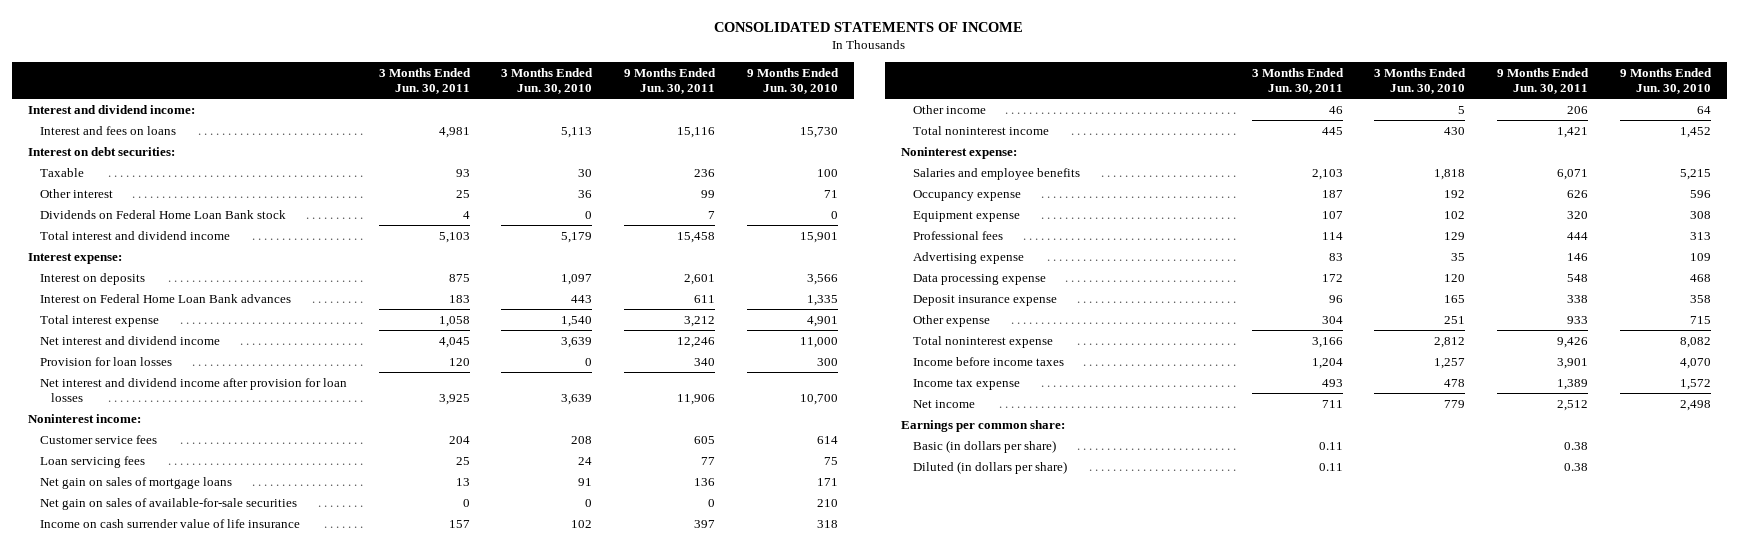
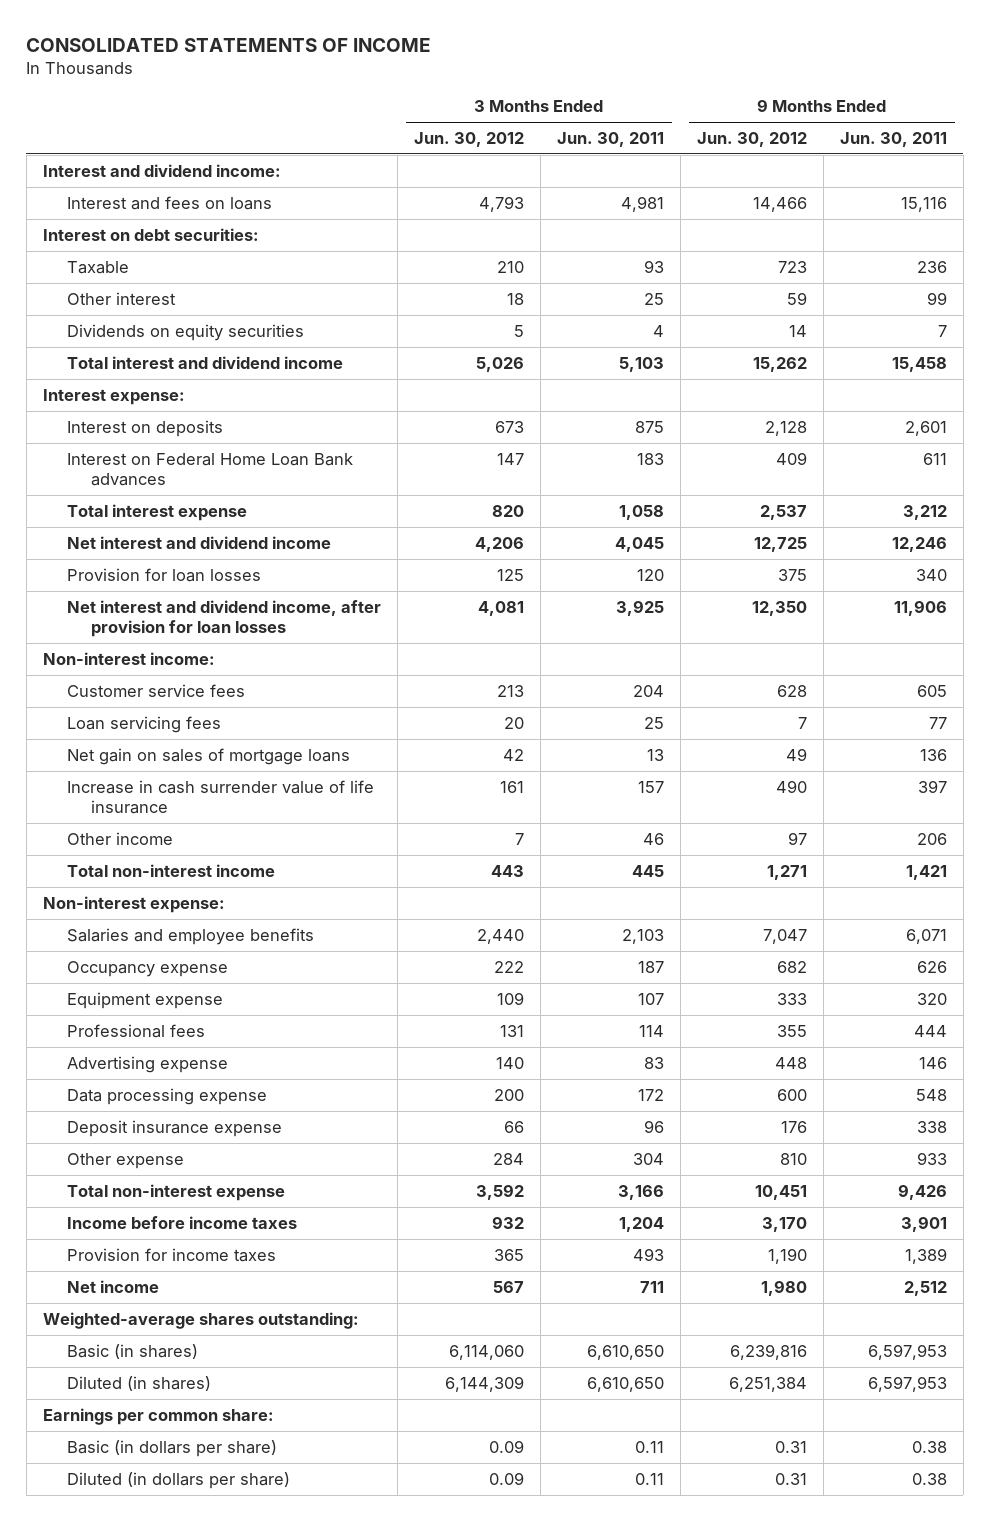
- | 3 Months Ended Jun. 30, 2011 | 3 Months Ended Jun. 30, 2010 | 9 Months Ended Jun. 30, 2011 | 9 Months Ended Jun. 30, 2010
+ | 3 Months Ended Jun. 30, 2012 | 3 Months Ended Jun. 30, 2011 | 9 Months Ended Jun. 30, 2012 | 9 Months Ended Jun. 30, 2011
- Dividends on Federal Home Loan Bank stock | 4 | 0 | 7 | 0
+ Dividends on equity securities | 5 | 4 | 14 | 7
- Net interest and dividend income after provision for loan losses | 3,925 | 3,639 | 11,906 | 10,700
- Noninterest income:
+ Net interest and dividend income, after provision for loan losses | 4,081 | 3,925 | 12,350 | 11,906
+ Non-interest income:
- Net gain on sales of available-for-sale securities | 0 | 0 | 0 | 210
- Income on cash surrender value of life insurance | 157 | 102 | 397 | 318
+ Increase in cash surrender value of life insurance | 161 | 157 | 490 | 397
- Total noninterest income | 445 | 430 | 1,421 | 1,452
- Noninterest expense:
+ Total non-interest income | 443 | 445 | 1,271 | 1,421
+ Non-interest expense:
- Total noninterest expense | 3,166 | 2,812 | 9,426 | 8,082
+ Total non-interest expense | 3,592 | 3,166 | 10,451 | 9,426
- Income tax expense | 493 | 478 | 1,389 | 1,572
+ Provision for income taxes | 365 | 493 | 1,190 | 1,389
+ Weighted-average shares outstanding:
+ Basic (in shares) | 6,114,060 | 6,610,650 | 6,239,816 | 6,597,953
+ Diluted (in shares) | 6,144,309 | 6,610,650 | 6,251,384 | 6,597,953

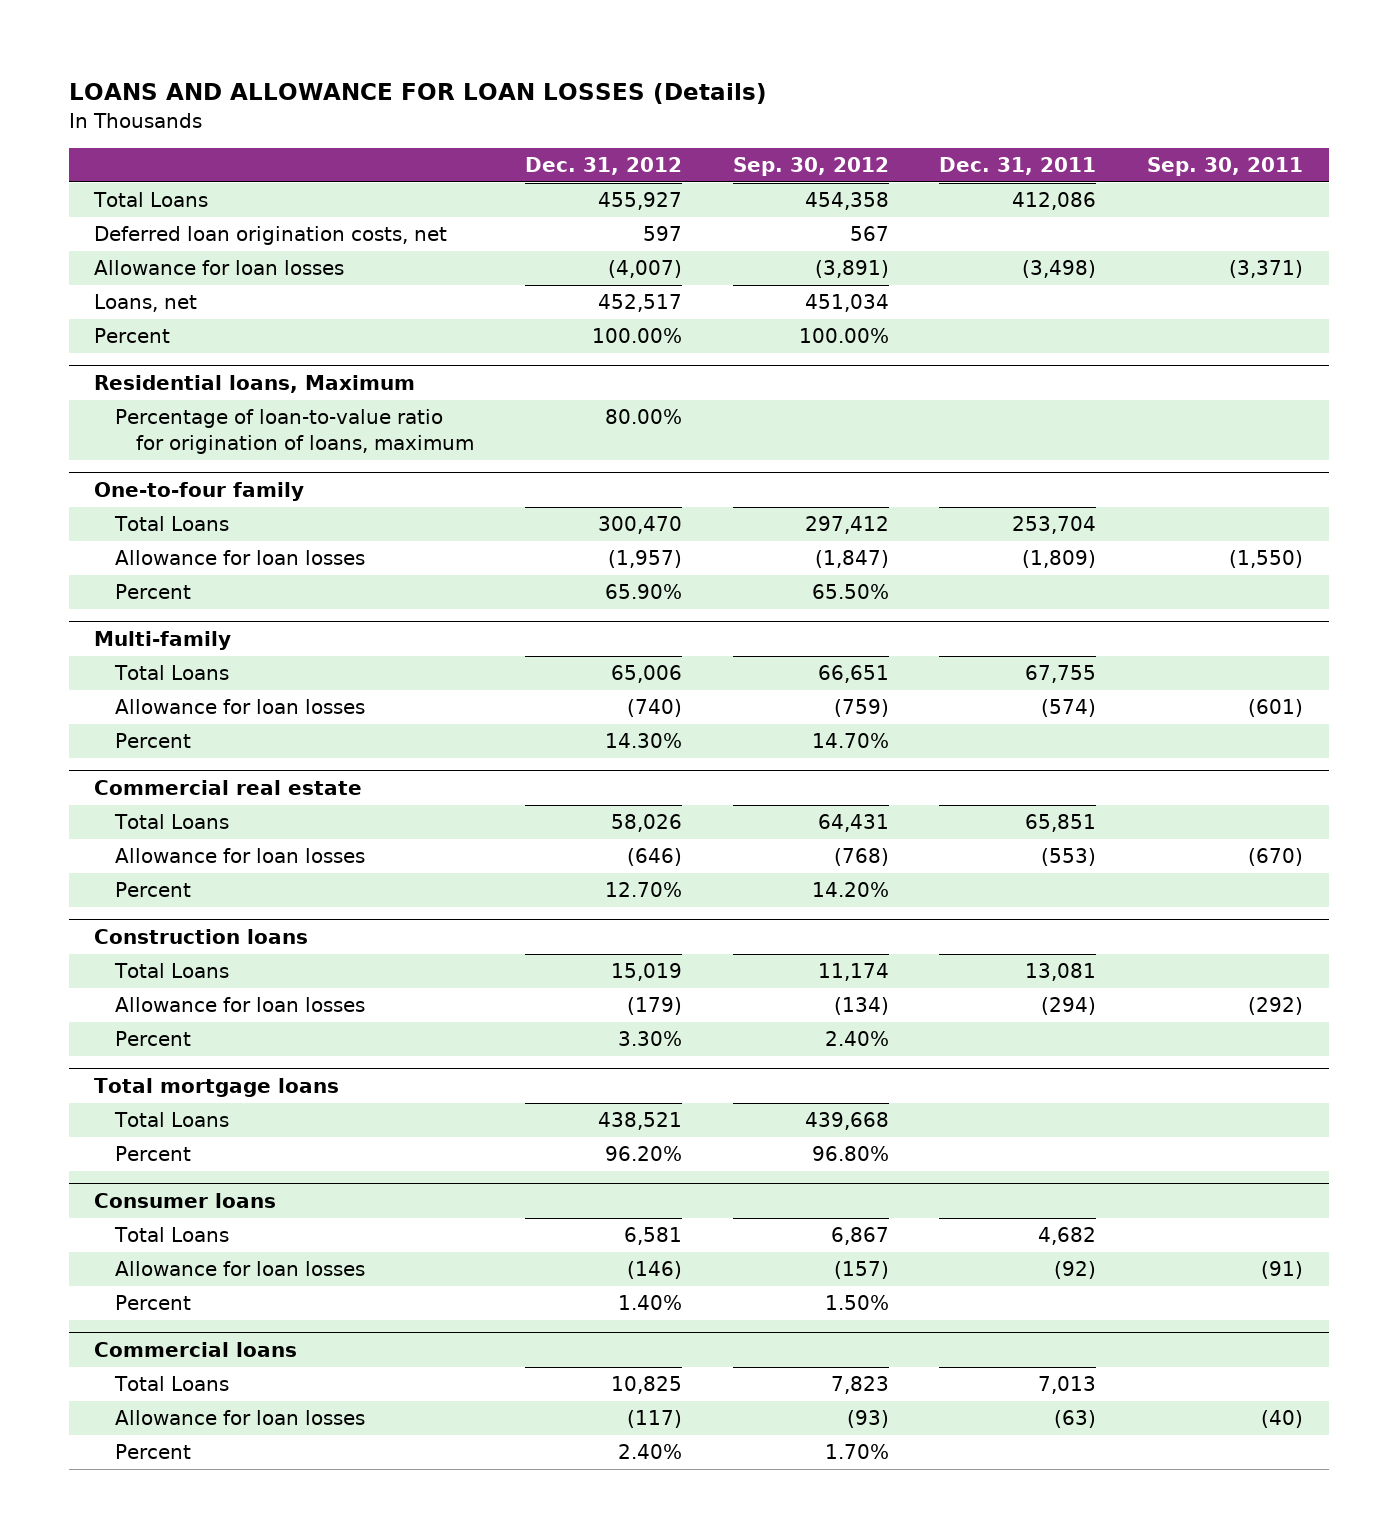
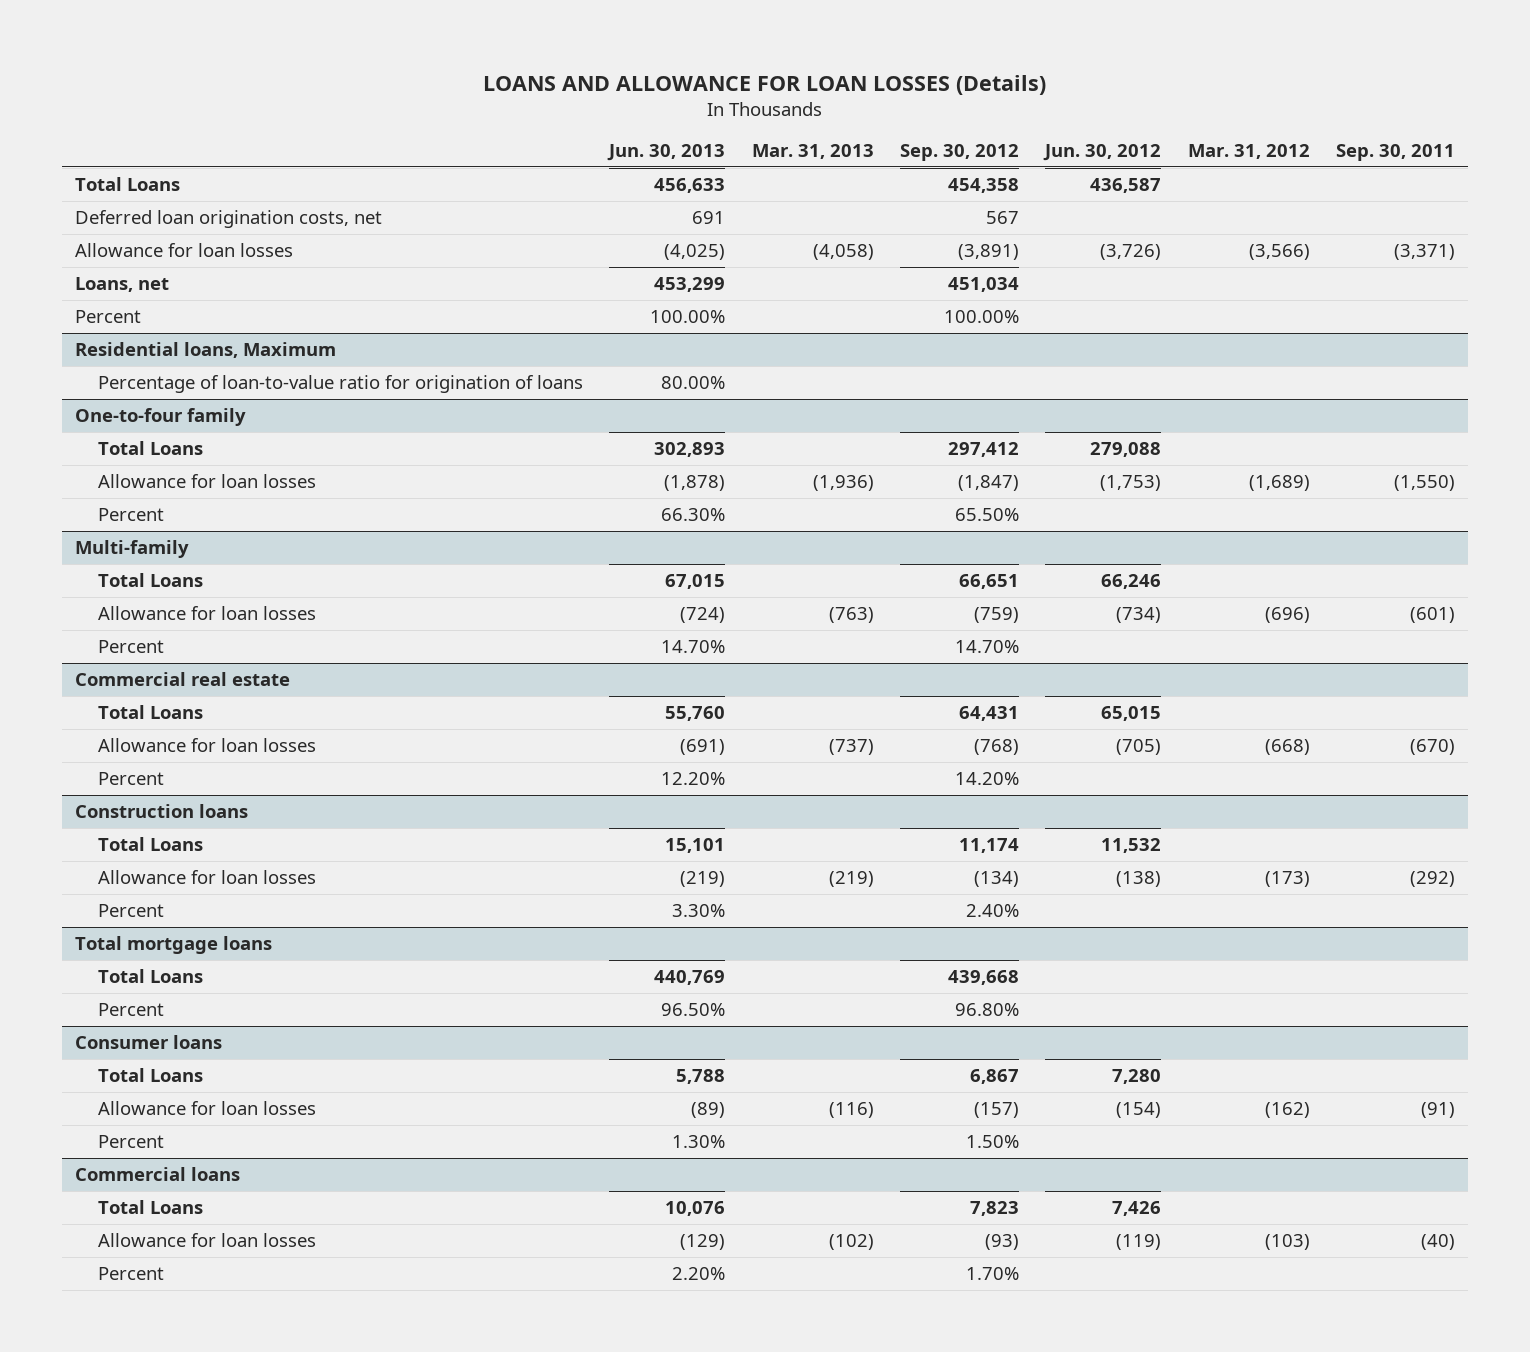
- | Dec. 31, 2012 | Sep. 30, 2012 | Dec. 31, 2011 | Sep. 30, 2011
+ | Jun. 30, 2013 | Mar. 31, 2013 | Sep. 30, 2012 | Jun. 30, 2012 | Mar. 31, 2012 | Sep. 30, 2011
@ Residential loans, Maximum
- Percentage of loan-to-value ratio for origination of loans, maximum | 80.00% | | |
+ Percentage of loan-to-value ratio for origination of loans | 80.00% | | | | |

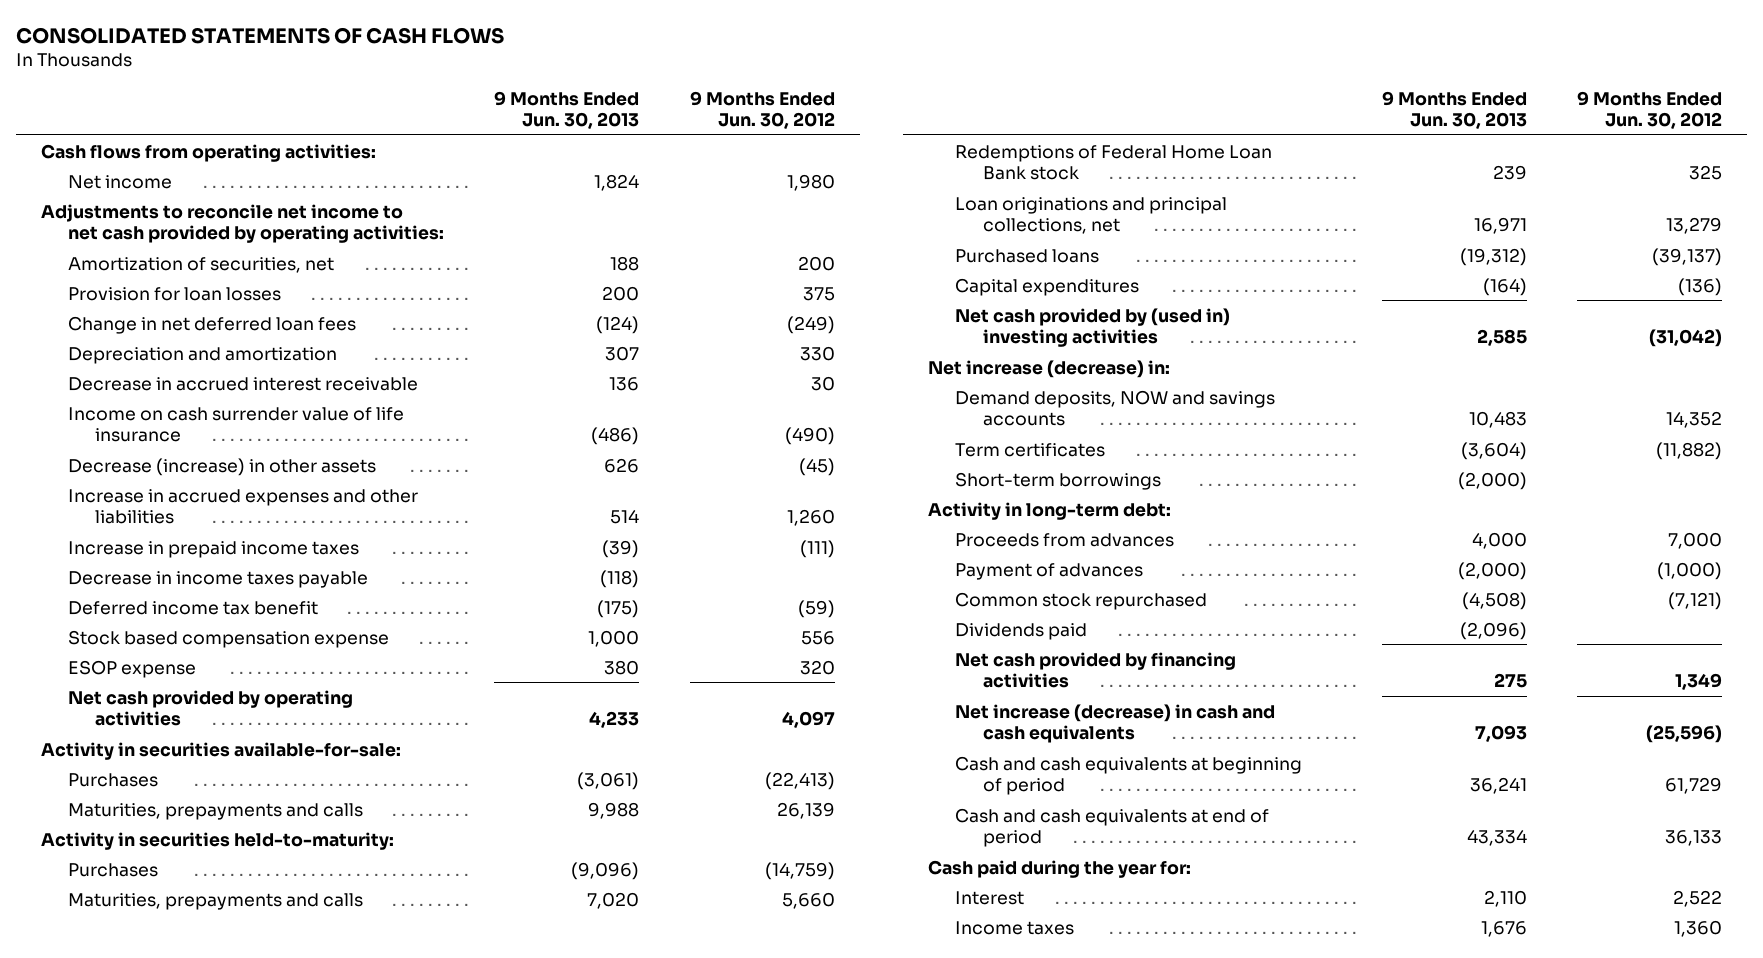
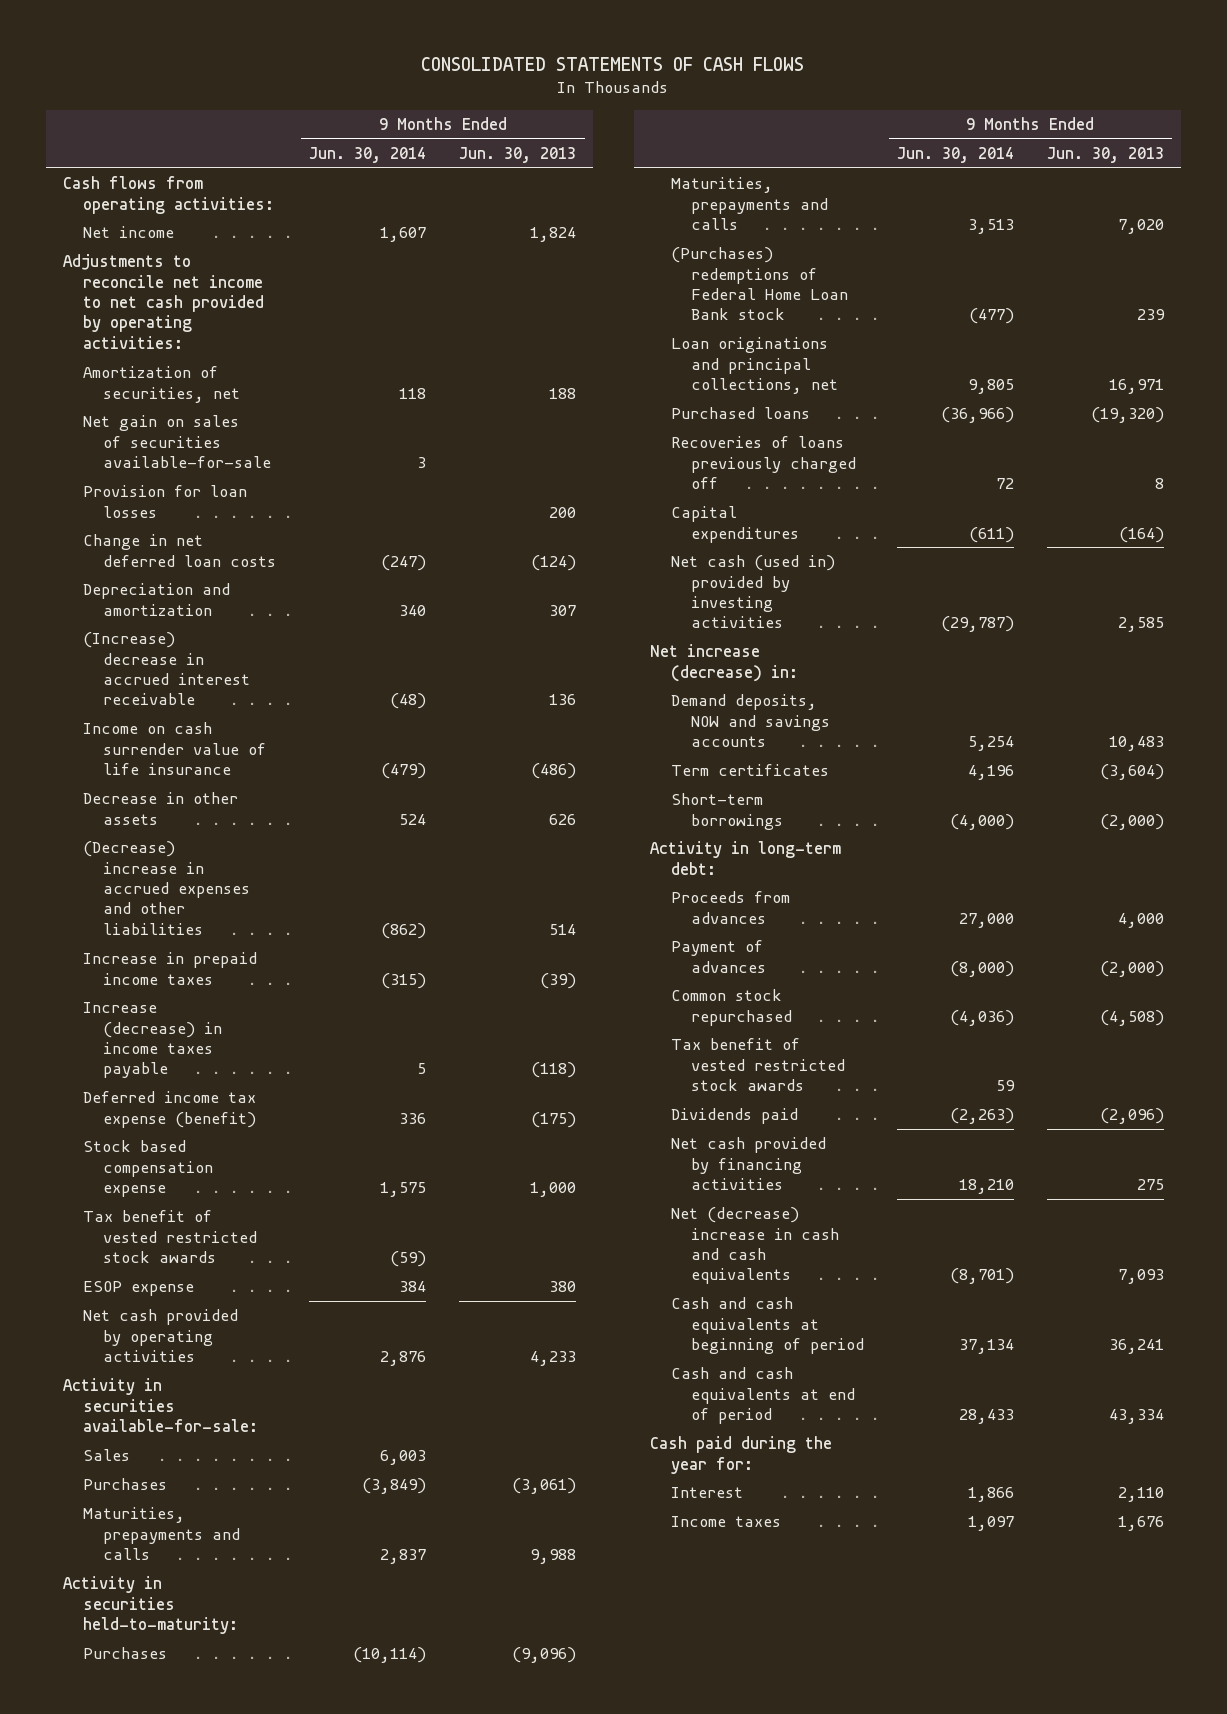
- | 9 Months Ended Jun. 30, 2013 | 9 Months Ended Jun. 30, 2012
+ | 9 Months Ended Jun. 30, 2014 | 9 Months Ended Jun. 30, 2013
+ Net gain on sales of securities available-for-sale | 3 |
- Change in net deferred loan fees | (124) | (249)
+ Change in net deferred loan costs | (247) | (124)
- Decrease in accrued interest receivable | 136 | 30
+ (Increase) decrease in accrued interest receivable | (48) | 136
- Decrease (increase) in other assets | 626 | (45)
- Increase in accrued expenses and other liabilities | 514 | 1,260
+ Decrease in other assets | 524 | 626
+ (Decrease) increase in accrued expenses and other liabilities | (862) | 514
- Decrease in income taxes payable | (118) |
- Deferred income tax benefit | (175) | (59)
+ Increase (decrease) in income taxes payable | 5 | (118)
+ Deferred income tax expense (benefit) | 336 | (175)
+ Tax benefit of vested restricted stock awards | (59) |
+ Sales | 6,003 |
- Redemptions of Federal Home Loan Bank stock | 239 | 325
+ (Purchases) redemptions of Federal Home Loan Bank stock | (477) | 239
- Purchased loans | (19,312) | (39,137)
+ Purchased loans | (36,966) | (19,320)
+ Recoveries of loans previously charged off | 72 | 8
- Net cash provided by (used in) investing activities | 2,585 | (31,042)
+ Net cash (used in) provided by investing activities | (29,787) | 2,585
+ Tax benefit of vested restricted stock awards | 59 |
- Net increase (decrease) in cash and cash equivalents | 7,093 | (25,596)
+ Net (decrease) increase in cash and cash equivalents | (8,701) | 7,093

